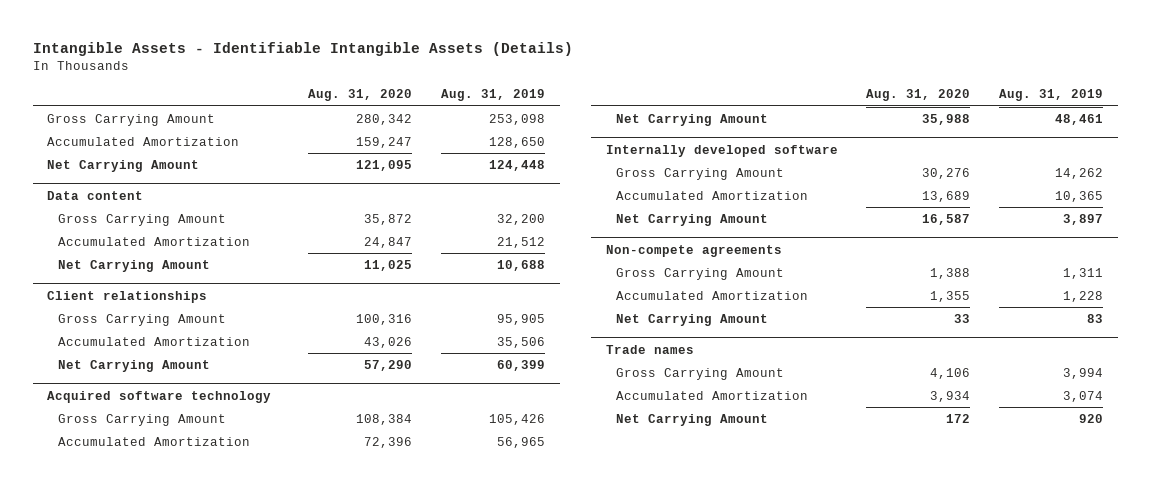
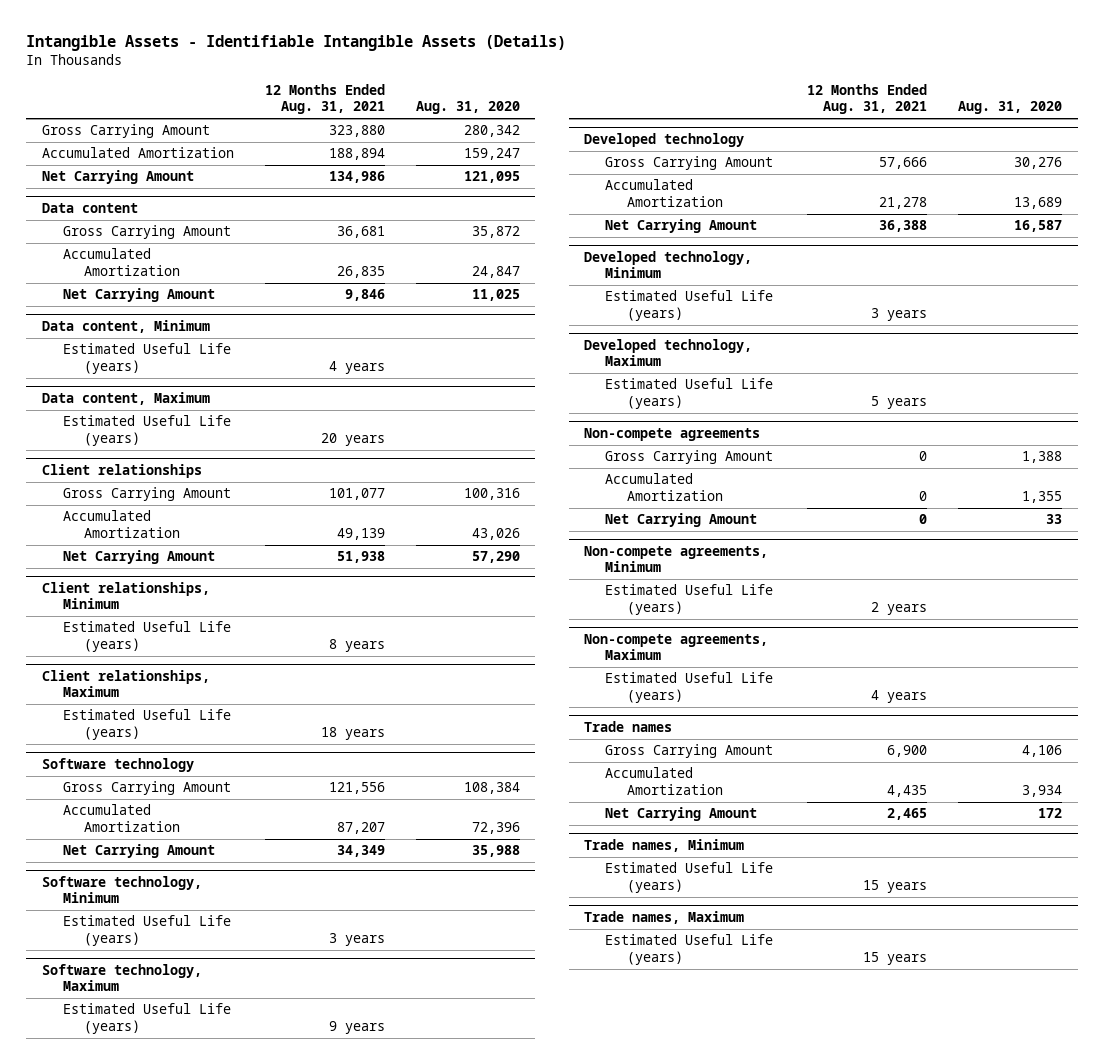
- | Aug. 31, 2020 | Aug. 31, 2019
+ | 12 Months Ended Aug. 31, 2021 | Aug. 31, 2020
+ Data content, Minimum
+ Estimated Useful Life (years) | 4 years |
+ Data content, Maximum
+ Estimated Useful Life (years) | 20 years |
- Acquired software technology
+ Client relationships, Minimum
+ Estimated Useful Life (years) | 8 years |
+ Client relationships, Maximum
+ Estimated Useful Life (years) | 18 years |
+ Software technology
- Internally developed software
+ Software technology, Minimum
+ Estimated Useful Life (years) | 3 years |
+ Software technology, Maximum
+ Estimated Useful Life (years) | 9 years |
+ Developed technology
+ Developed technology, Minimum
+ Estimated Useful Life (years) | 3 years |
+ Developed technology, Maximum
+ Estimated Useful Life (years) | 5 years |
+ Non-compete agreements, Minimum
+ Estimated Useful Life (years) | 2 years |
+ Non-compete agreements, Maximum
+ Estimated Useful Life (years) | 4 years |
+ Trade names, Minimum
+ Estimated Useful Life (years) | 15 years |
+ Trade names, Maximum
+ Estimated Useful Life (years) | 15 years |

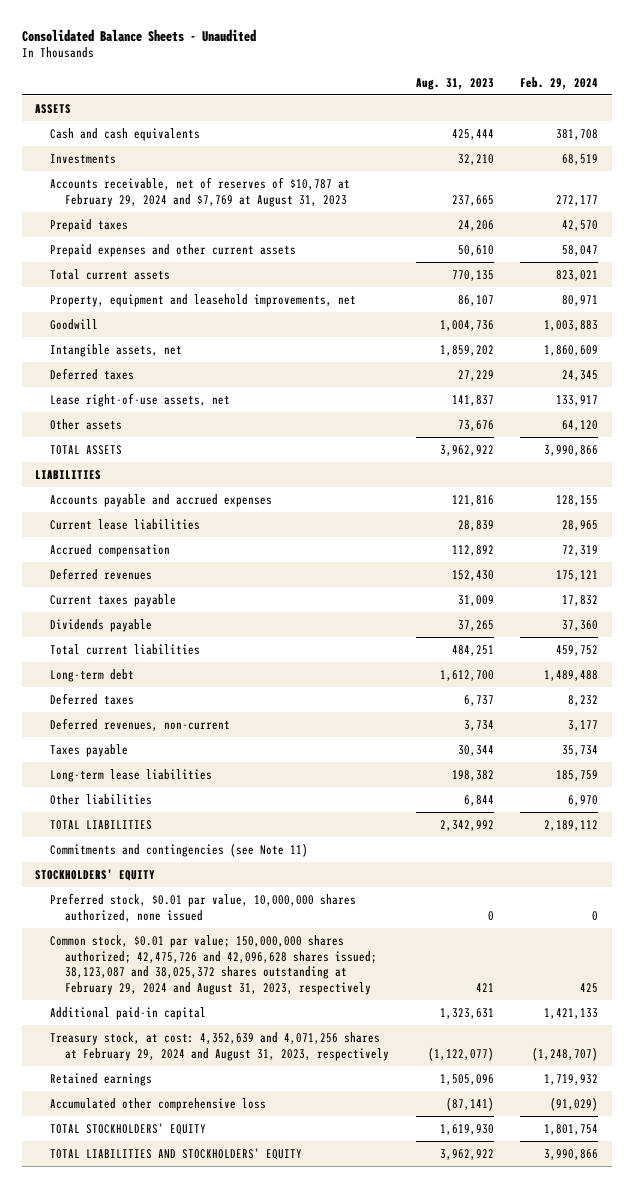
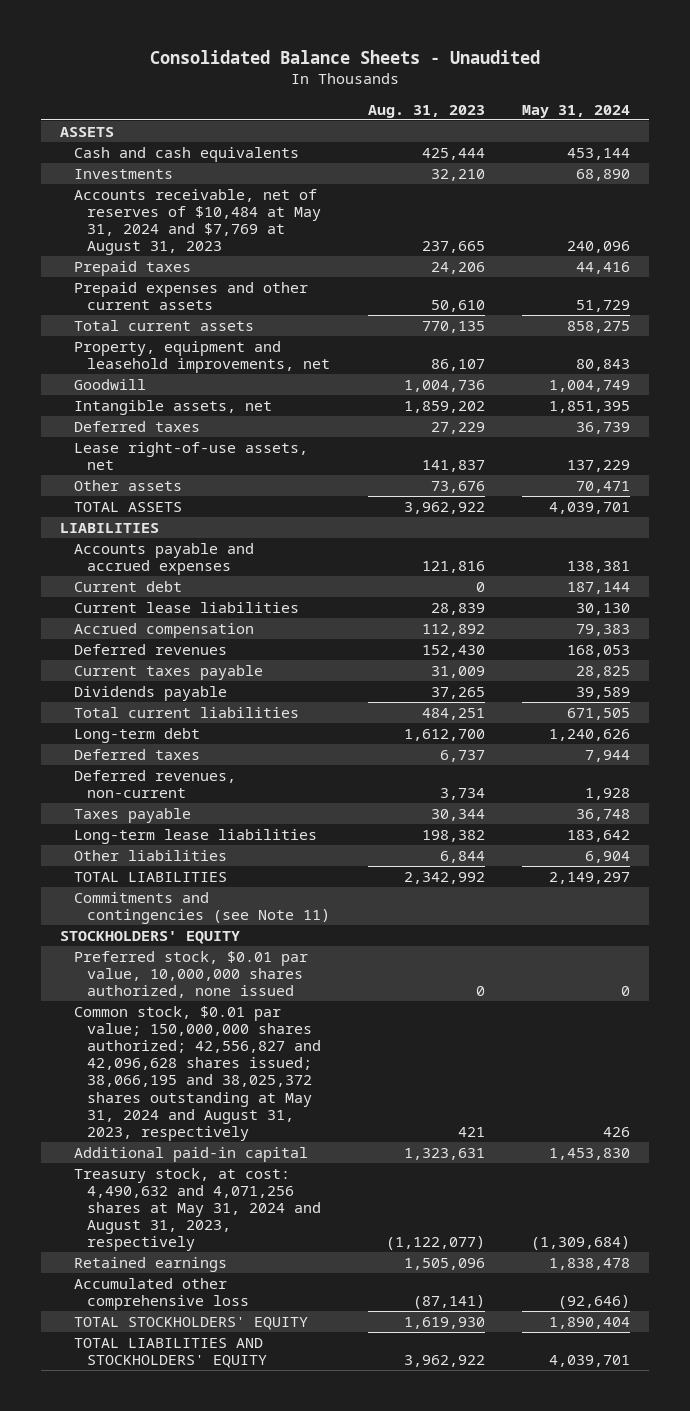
- | Aug. 31, 2023 | Feb. 29, 2024
+ | Aug. 31, 2023 | May 31, 2024
- Accounts receivable, net of reserves of $10,787 at February 29, 2024 and $7,769 at August 31, 2023 | 237,665 | 272,177
+ Accounts receivable, net of reserves of $10,484 at May 31, 2024 and $7,769 at August 31, 2023 | 237,665 | 240,096
+ Current debt | 0 | 187,144
- Common stock, $0.01 par value; 150,000,000 shares authorized; 42,475,726 and 42,096,628 shares issued; 38,123,087 and 38,025,372 shares outstanding at February 29, 2024 and August 31, 2023, respectively | 421 | 425
+ Common stock, $0.01 par value; 150,000,000 shares authorized; 42,556,827 and 42,096,628 shares issued; 38,066,195 and 38,025,372 shares outstanding at May 31, 2024 and August 31, 2023, respectively | 421 | 426
- Treasury stock, at cost: 4,352,639 and 4,071,256 shares at February 29, 2024 and August 31, 2023, respectively | (1,122,077) | (1,248,707)
+ Treasury stock, at cost: 4,490,632 and 4,071,256 shares at May 31, 2024 and August 31, 2023, respectively | (1,122,077) | (1,309,684)

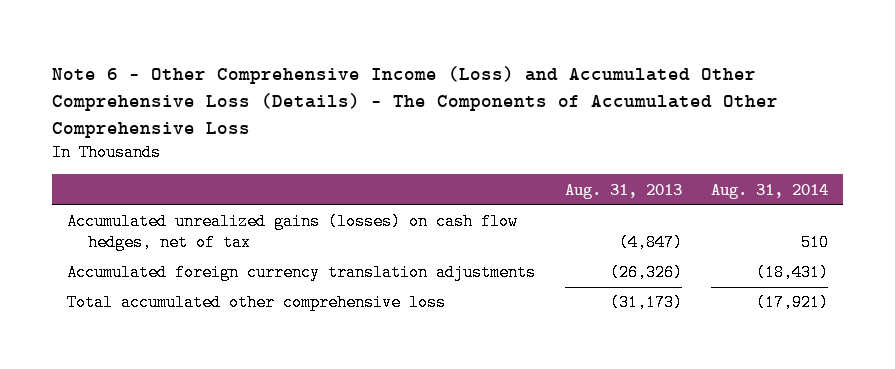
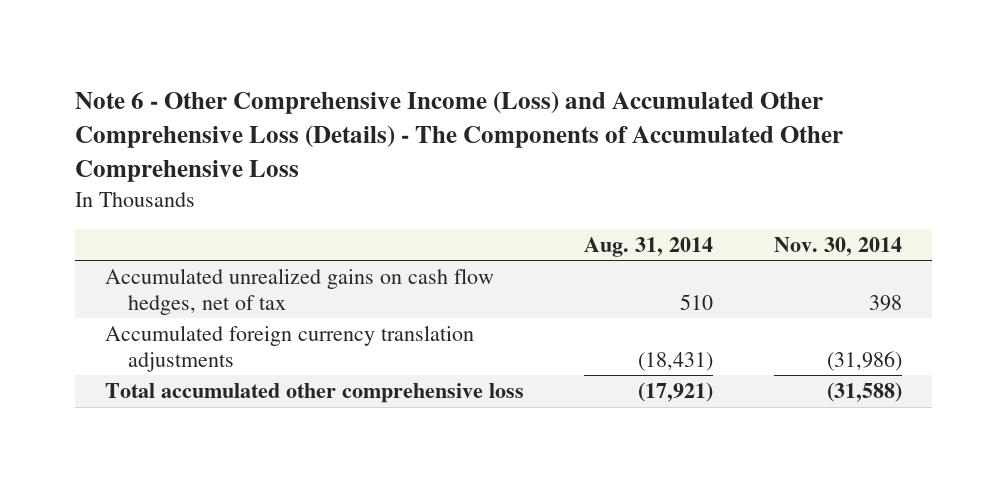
- | Aug. 31, 2013 | Aug. 31, 2014
+ | Aug. 31, 2014 | Nov. 30, 2014
- Accumulated unrealized gains (losses) on cash flow hedges, net of tax | (4,847) | 510
+ Accumulated unrealized gains on cash flow hedges, net of tax | 510 | 398

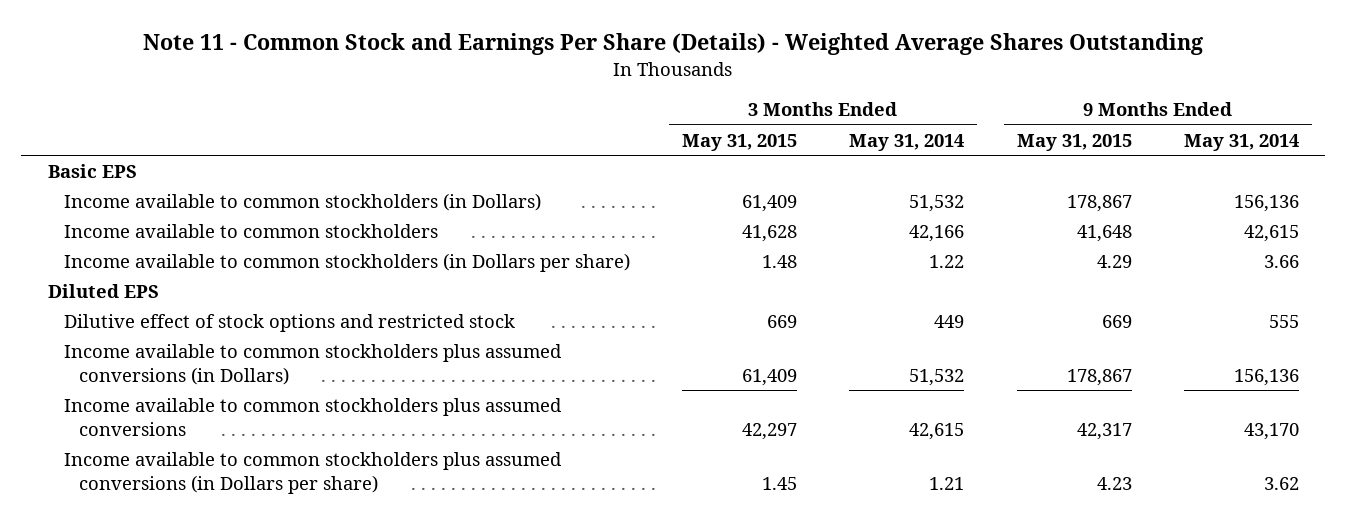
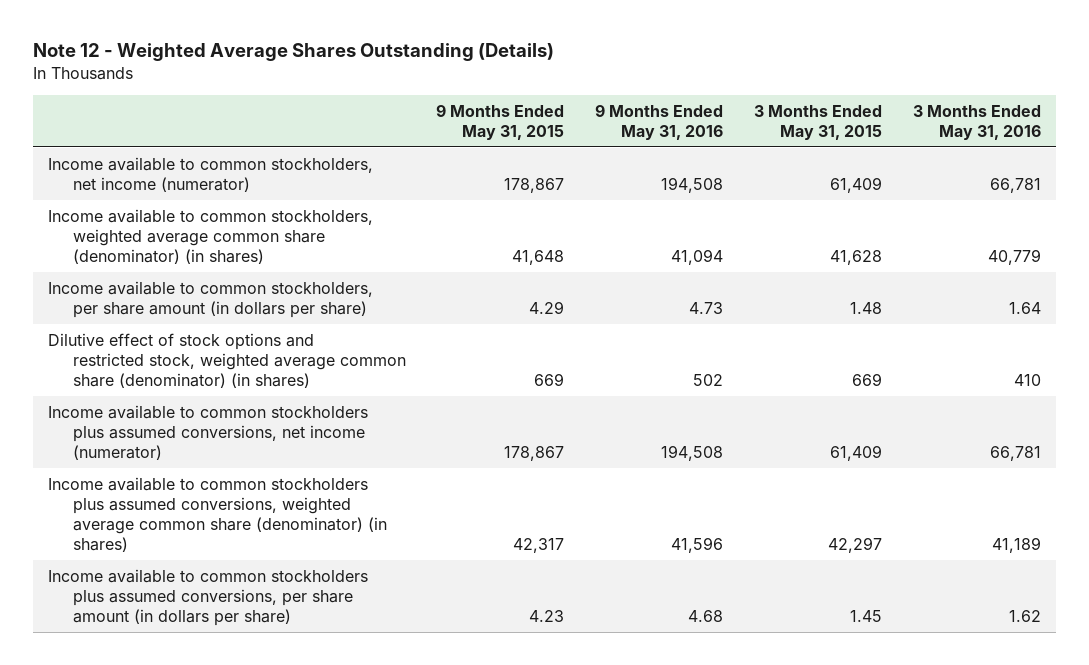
- Note 11 - Common Stock and Earnings Per Share (Details) - Weighted Average Shares Outstanding
+ Note 12 - Weighted Average Shares Outstanding (Details)
- | 3 Months Ended May 31, 2015 | 3 Months Ended May 31, 2014 | 9 Months Ended May 31, 2015 | 9 Months Ended May 31, 2014
+ | 9 Months Ended May 31, 2015 | 9 Months Ended May 31, 2016 | 3 Months Ended May 31, 2015 | 3 Months Ended May 31, 2016
- Basic EPS
- Income available to common stockholders (in Dollars) | 61,409 | 51,532 | 178,867 | 156,136
- Income available to common stockholders | 41,628 | 42,166 | 41,648 | 42,615
- Income available to common stockholders (in Dollars per share) | 1.48 | 1.22 | 4.29 | 3.66
- Diluted EPS
- Dilutive effect of stock options and restricted stock | 669 | 449 | 669 | 555
- Income available to common stockholders plus assumed conversions (in Dollars) | 61,409 | 51,532 | 178,867 | 156,136
- Income available to common stockholders plus assumed conversions | 42,297 | 42,615 | 42,317 | 43,170
- Income available to common stockholders plus assumed conversions (in Dollars per share) | 1.45 | 1.21 | 4.23 | 3.62
+ Income available to common stockholders, net income (numerator) | 178,867 | 194,508 | 61,409 | 66,781
+ Income available to common stockholders, weighted average common share (denominator) (in shares) | 41,648 | 41,094 | 41,628 | 40,779
+ Income available to common stockholders, per share amount (in dollars per share) | 4.29 | 4.73 | 1.48 | 1.64
+ Dilutive effect of stock options and restricted stock, weighted average common share (denominator) (in shares) | 669 | 502 | 669 | 410
+ Income available to common stockholders plus assumed conversions, net income (numerator) | 178,867 | 194,508 | 61,409 | 66,781
+ Income available to common stockholders plus assumed conversions, weighted average common share (denominator) (in shares) | 42,317 | 41,596 | 42,297 | 41,189
+ Income available to common stockholders plus assumed conversions, per share amount (in dollars per share) | 4.23 | 4.68 | 1.45 | 1.62

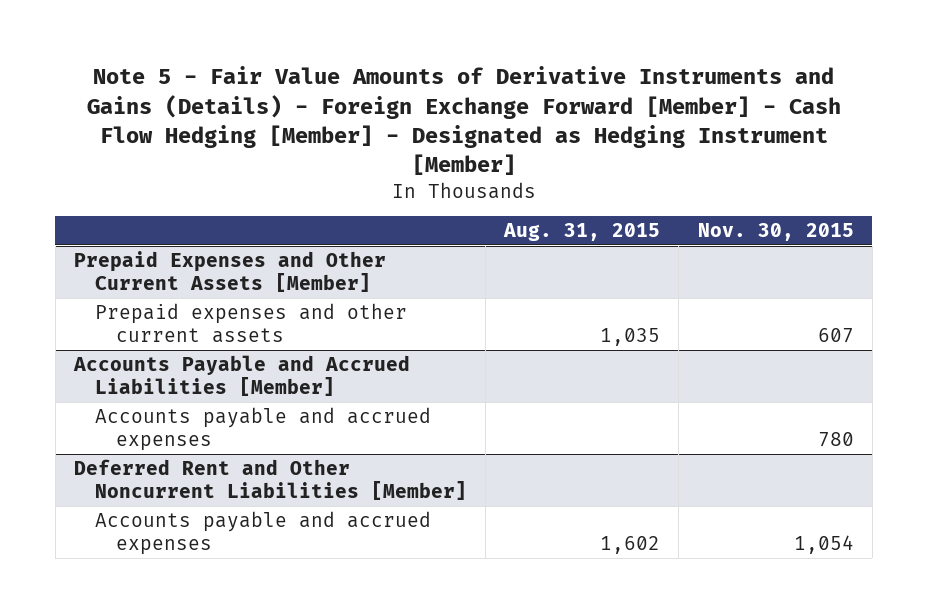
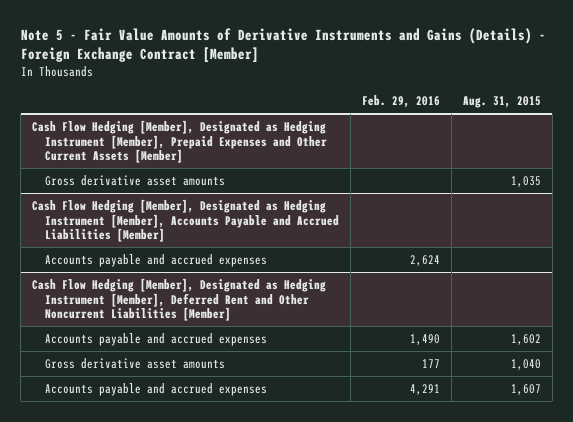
- Note 5 - Fair Value Amounts of Derivative Instruments and Gains (Details) - Foreign Exchange Forward [Member] - Cash Flow Hedging [Member] - Designated as Hedging Instrument [Member]
+ Note 5 - Fair Value Amounts of Derivative Instruments and Gains (Details) - Foreign Exchange Contract [Member]
- | Aug. 31, 2015 | Nov. 30, 2015
+ | Feb. 29, 2016 | Aug. 31, 2015
- Prepaid Expenses and Other Current Assets [Member]
- Prepaid expenses and other current assets | 1,035 | 607
- Accounts Payable and Accrued Liabilities [Member]
+ Cash Flow Hedging [Member], Designated as Hedging Instrument [Member], Prepaid Expenses and Other Current Assets [Member]
+ Gross derivative asset amounts | | 1,035
+ Cash Flow Hedging [Member], Designated as Hedging Instrument [Member], Accounts Payable and Accrued Liabilities [Member]
- Deferred Rent and Other Noncurrent Liabilities [Member]
+ Cash Flow Hedging [Member], Designated as Hedging Instrument [Member], Deferred Rent and Other Noncurrent Liabilities [Member]
+ Gross derivative asset amounts | 177 | 1,040
+ Accounts payable and accrued expenses | 4,291 | 1,607

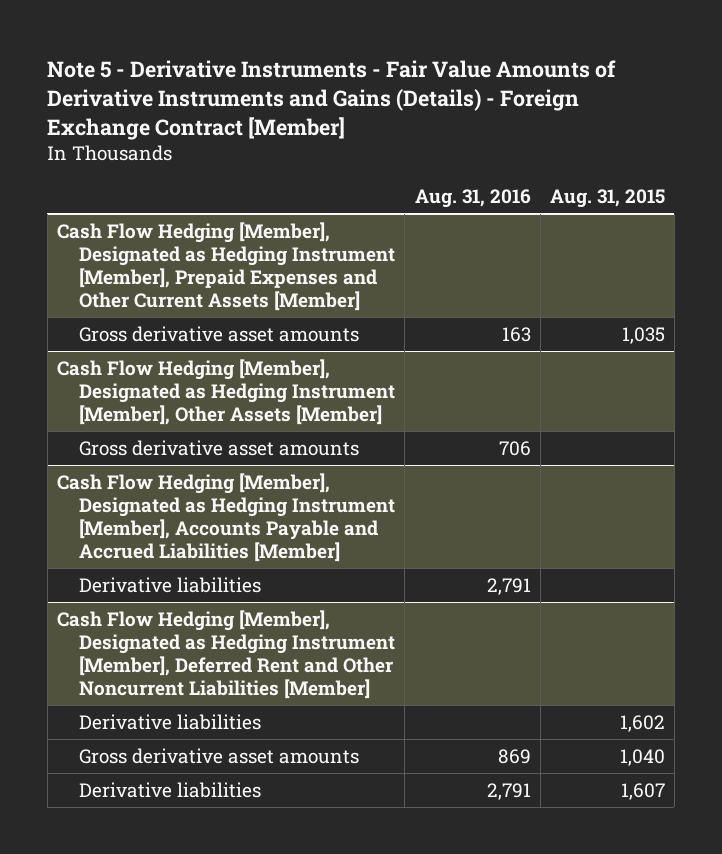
- Note 5 - Fair Value Amounts of Derivative Instruments and Gains (Details) - Foreign Exchange Contract [Member]
+ Note 5 - Derivative Instruments - Fair Value Amounts of Derivative Instruments and Gains (Details) - Foreign Exchange Contract [Member]
- | Feb. 29, 2016 | Aug. 31, 2015
+ | Aug. 31, 2016 | Aug. 31, 2015
+ Cash Flow Hedging [Member], Designated as Hedging Instrument [Member], Other Assets [Member]
+ Gross derivative asset amounts | 706 |
@ Cash Flow Hedging [Member], Designated as Hedging Instrument [Member], Accounts Payable and Accrued Liabilities [Member]
- Accounts payable and accrued expenses | 2,624 |
+ Derivative liabilities | 2,791 |
@ Cash Flow Hedging [Member], Designated as Hedging Instrument [Member], Deferred Rent and Other Noncurrent Liabilities [Member]
- Accounts payable and accrued expenses | 1,490 | 1,602
+ Derivative liabilities | | 1,602
- Accounts payable and accrued expenses | 4,291 | 1,607
+ Derivative liabilities | 2,791 | 1,607

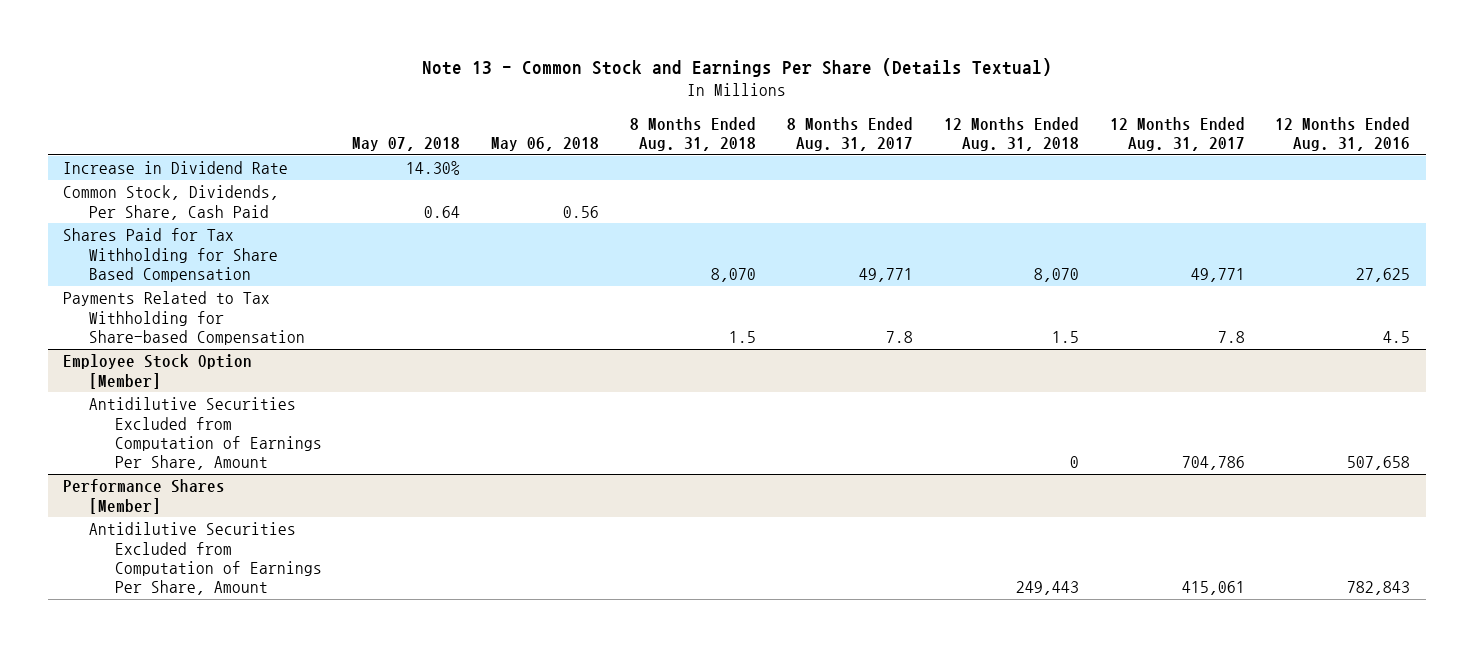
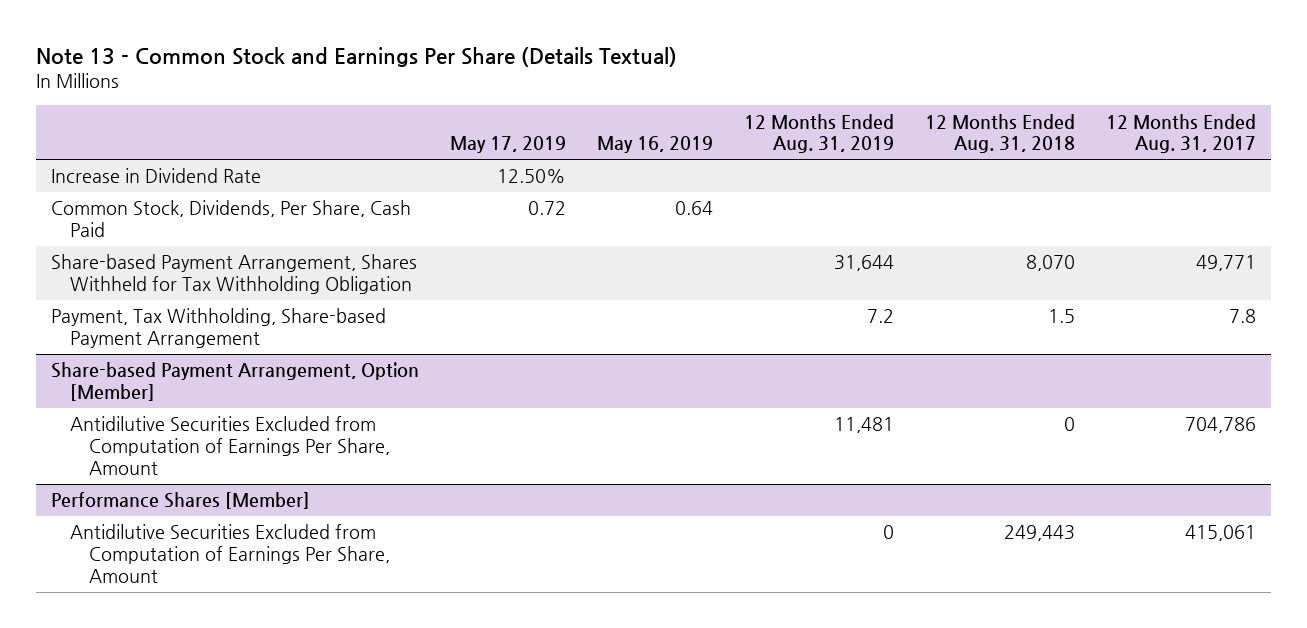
- | May 07, 2018 | May 06, 2018 | 8 Months Ended Aug. 31, 2018 | 8 Months Ended Aug. 31, 2017 | 12 Months Ended Aug. 31, 2018 | 12 Months Ended Aug. 31, 2017 | 12 Months Ended Aug. 31, 2016
+ | May 17, 2019 | May 16, 2019 | 12 Months Ended Aug. 31, 2019 | 12 Months Ended Aug. 31, 2018 | 12 Months Ended Aug. 31, 2017
- Shares Paid for Tax Withholding for Share Based Compensation | | | 8,070 | 49,771 | 8,070 | 49,771 | 27,625
- Payments Related to Tax Withholding for Share-based Compensation | | | 1.5 | 7.8 | 1.5 | 7.8 | 4.5
- Employee Stock Option [Member]
+ Share-based Payment Arrangement, Shares Withheld for Tax Withholding Obligation | | | 31,644 | 8,070 | 49,771
+ Payment, Tax Withholding, Share-based Payment Arrangement | | | 7.2 | 1.5 | 7.8
+ Share-based Payment Arrangement, Option [Member]

